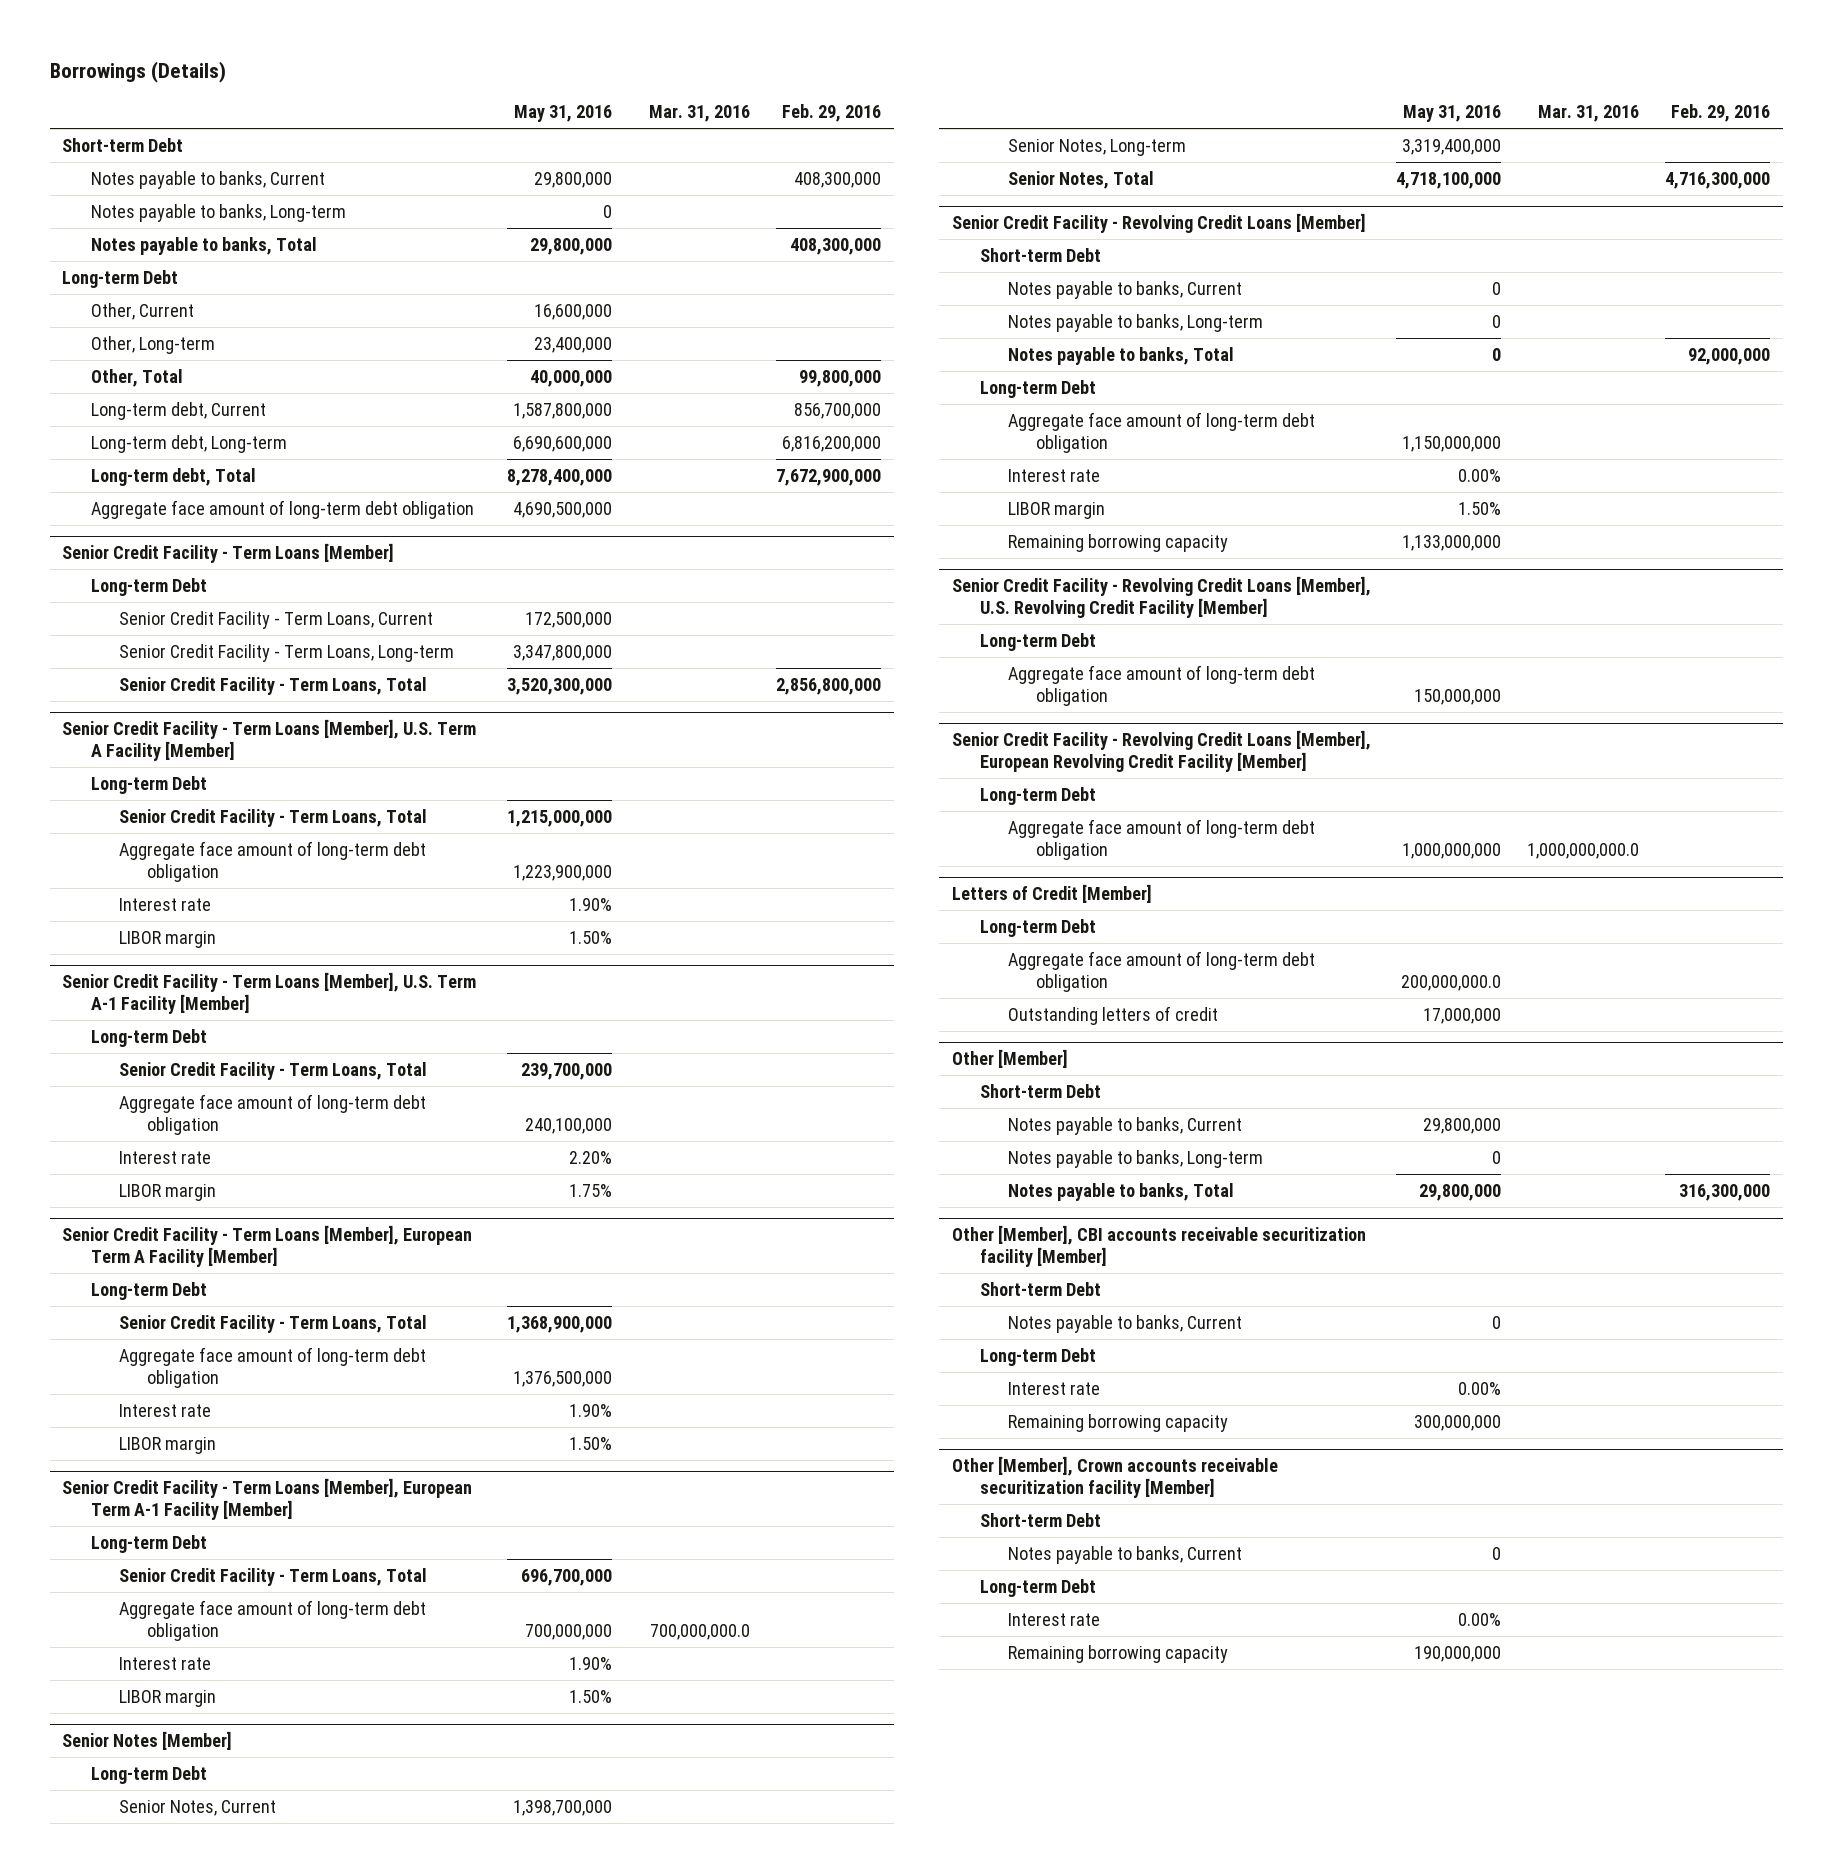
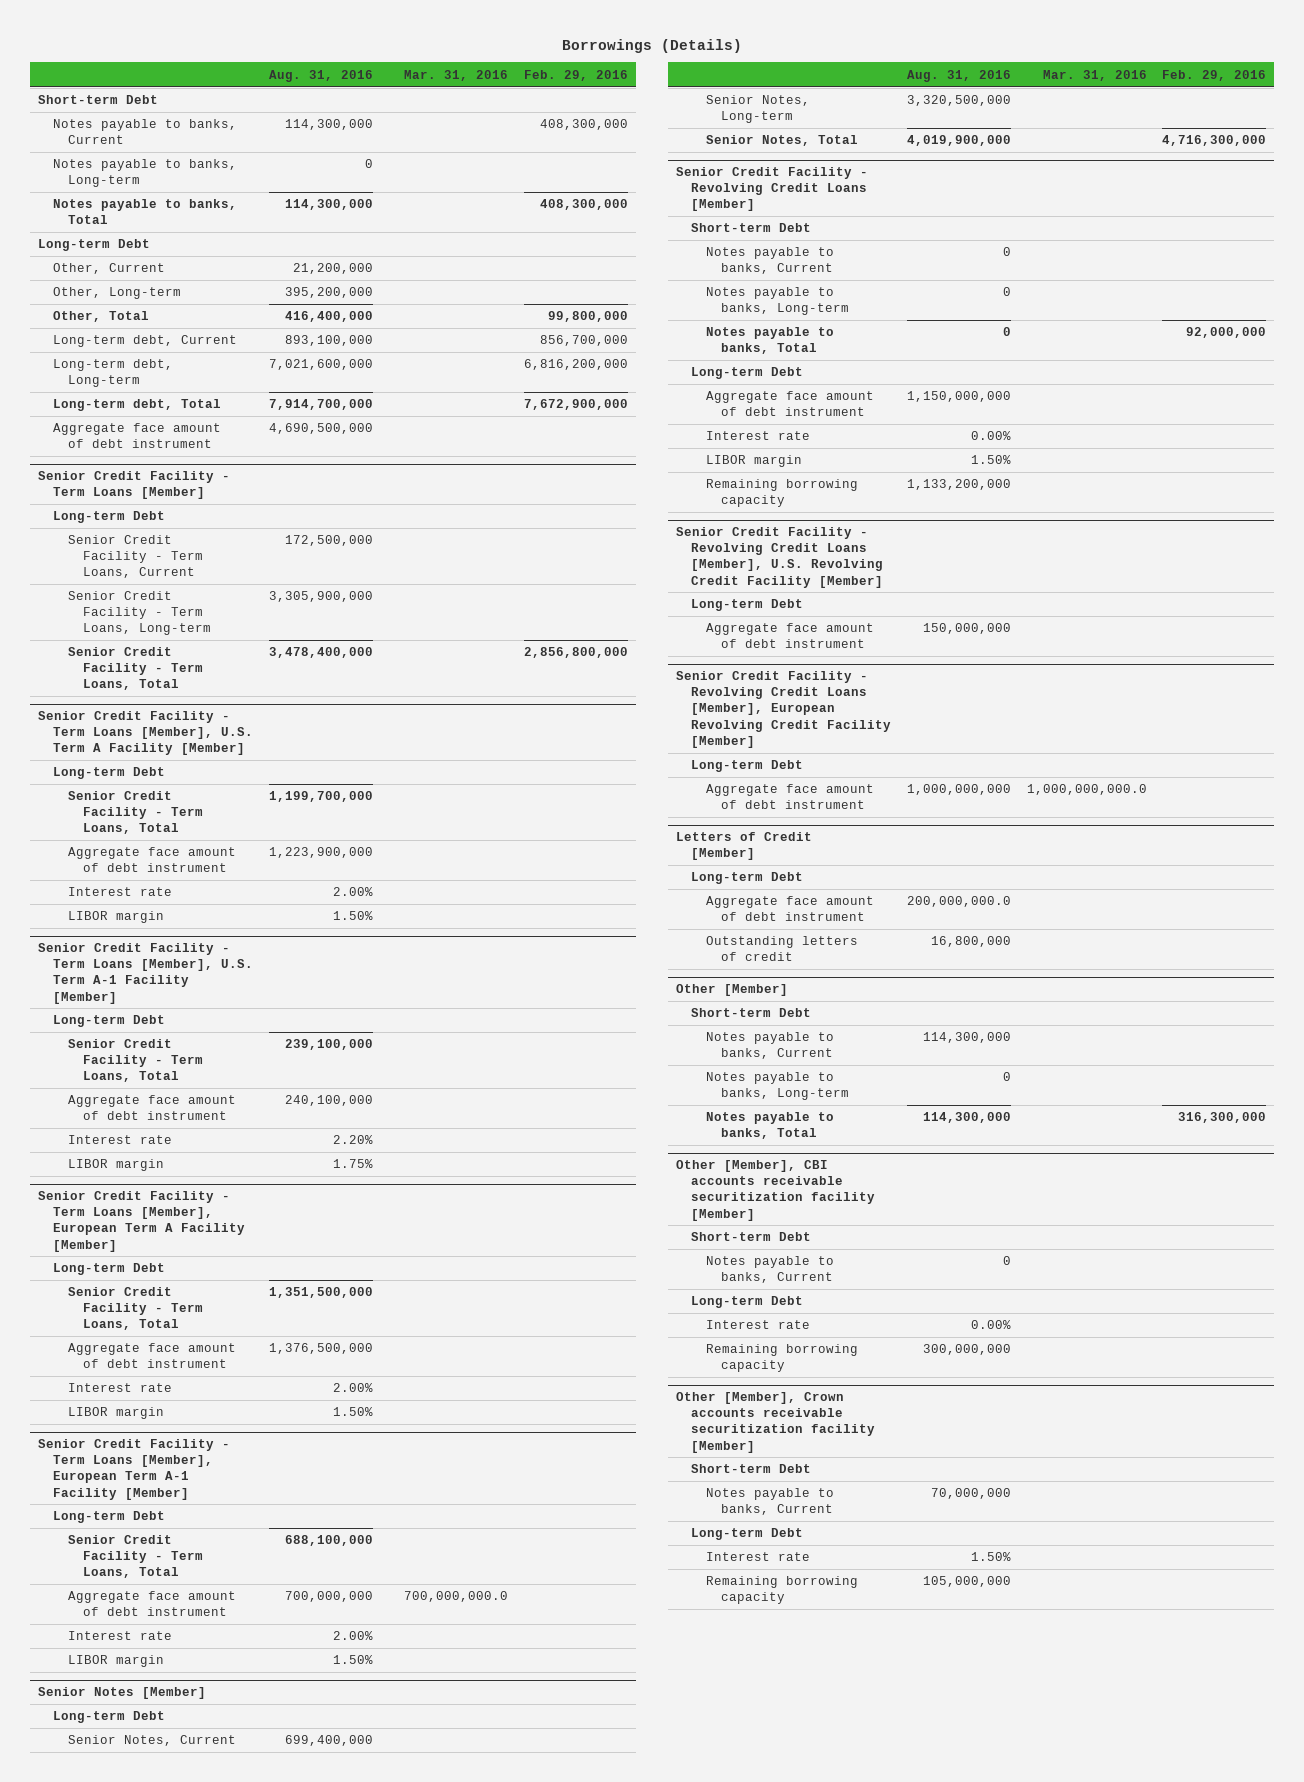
- | May 31, 2016 | Mar. 31, 2016 | Feb. 29, 2016
+ | Aug. 31, 2016 | Mar. 31, 2016 | Feb. 29, 2016
- Aggregate face amount of long-term debt obligation | 4,690,500,000 | |
+ Aggregate face amount of debt instrument | 4,690,500,000 | |
@ Senior Credit Facility - Term Loans [Member], U.S. Term A Facility [Member]
- Aggregate face amount of long-term debt obligation | 1,223,900,000 | |
+ Aggregate face amount of debt instrument | 1,223,900,000 | |
@ Senior Credit Facility - Term Loans [Member], U.S. Term A-1 Facility [Member]
- Aggregate face amount of long-term debt obligation | 240,100,000 | |
+ Aggregate face amount of debt instrument | 240,100,000 | |
@ Senior Credit Facility - Term Loans [Member], European Term A Facility [Member]
- Aggregate face amount of long-term debt obligation | 1,376,500,000 | |
+ Aggregate face amount of debt instrument | 1,376,500,000 | |
@ Senior Credit Facility - Term Loans [Member], European Term A-1 Facility [Member]
- Aggregate face amount of long-term debt obligation | 700,000,000 | 700,000,000.0 |
+ Aggregate face amount of debt instrument | 700,000,000 | 700,000,000.0 |
@ Senior Credit Facility - Revolving Credit Loans [Member]
- Aggregate face amount of long-term debt obligation | 1,150,000,000 | |
+ Aggregate face amount of debt instrument | 1,150,000,000 | |
@ Senior Credit Facility - Revolving Credit Loans [Member], U.S. Revolving Credit Facility [Member]
- Aggregate face amount of long-term debt obligation | 150,000,000 | |
+ Aggregate face amount of debt instrument | 150,000,000 | |
@ Senior Credit Facility - Revolving Credit Loans [Member], European Revolving Credit Facility [Member]
- Aggregate face amount of long-term debt obligation | 1,000,000,000 | 1,000,000,000.0 |
+ Aggregate face amount of debt instrument | 1,000,000,000 | 1,000,000,000.0 |
@ Letters of Credit [Member]
- Aggregate face amount of long-term debt obligation | 200,000,000.0 | |
+ Aggregate face amount of debt instrument | 200,000,000.0 | |

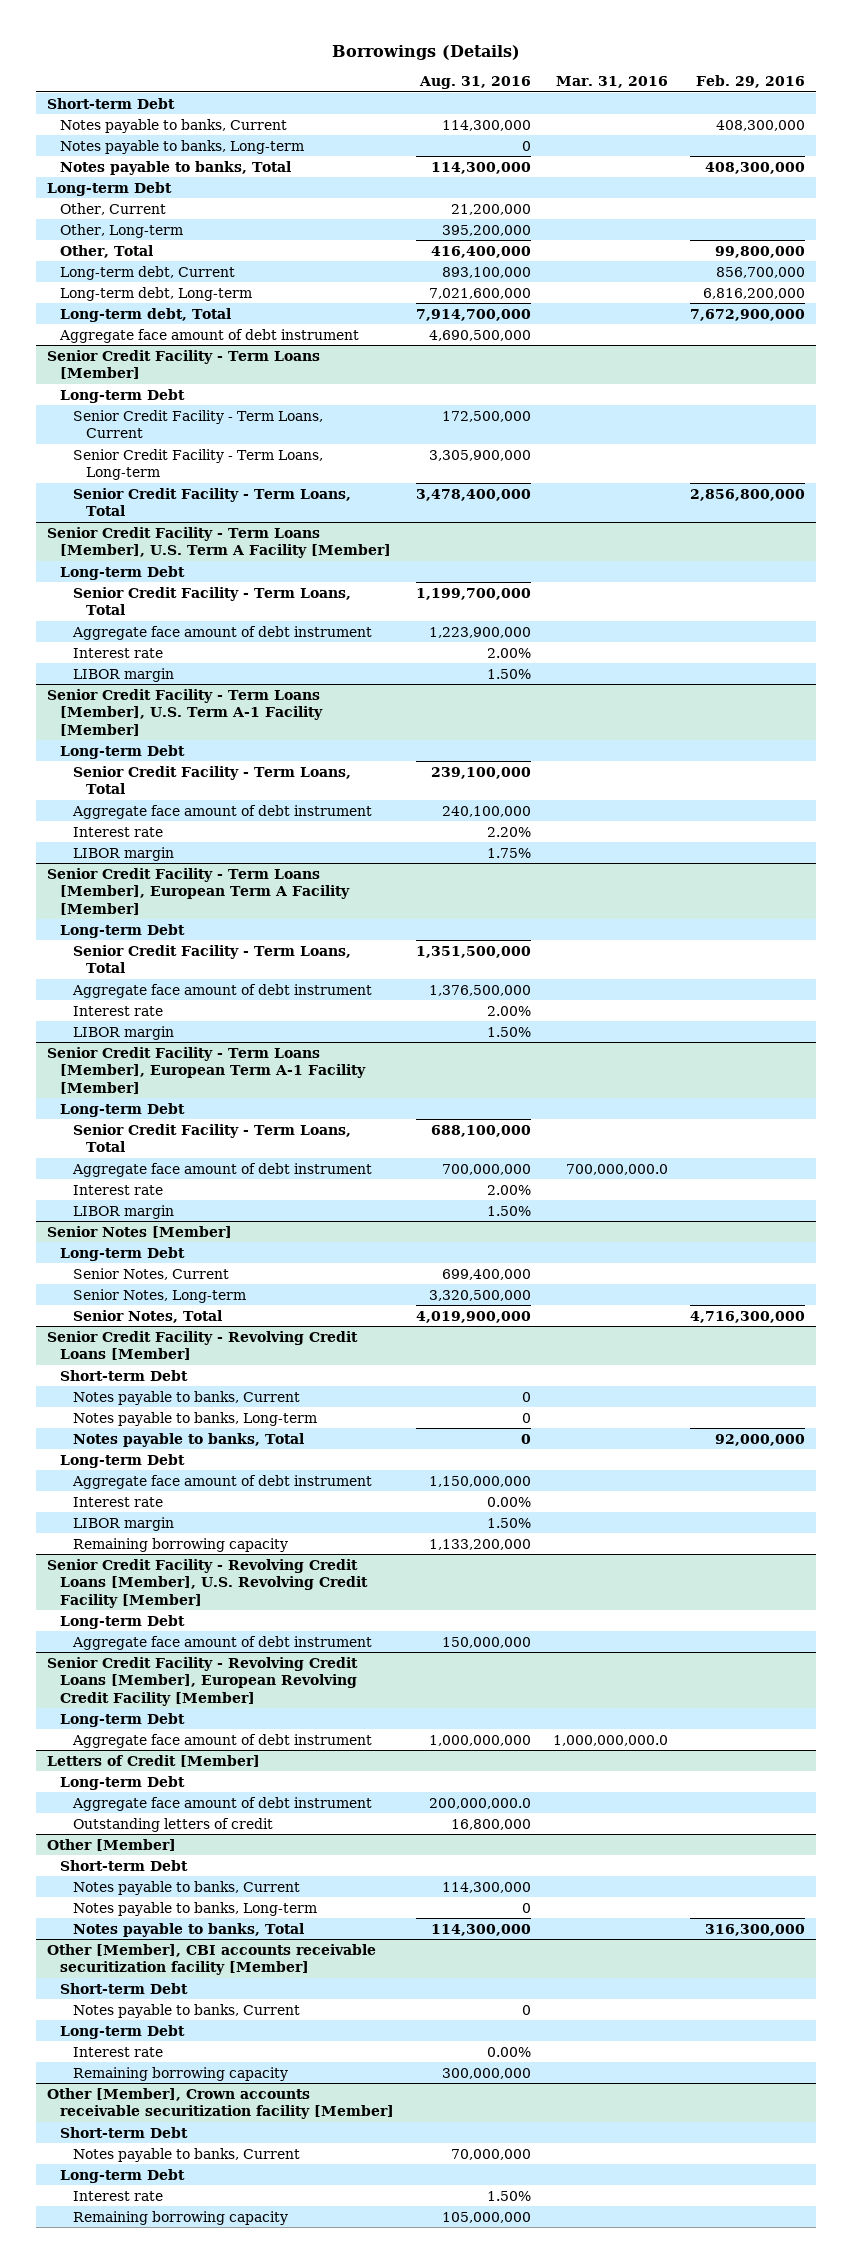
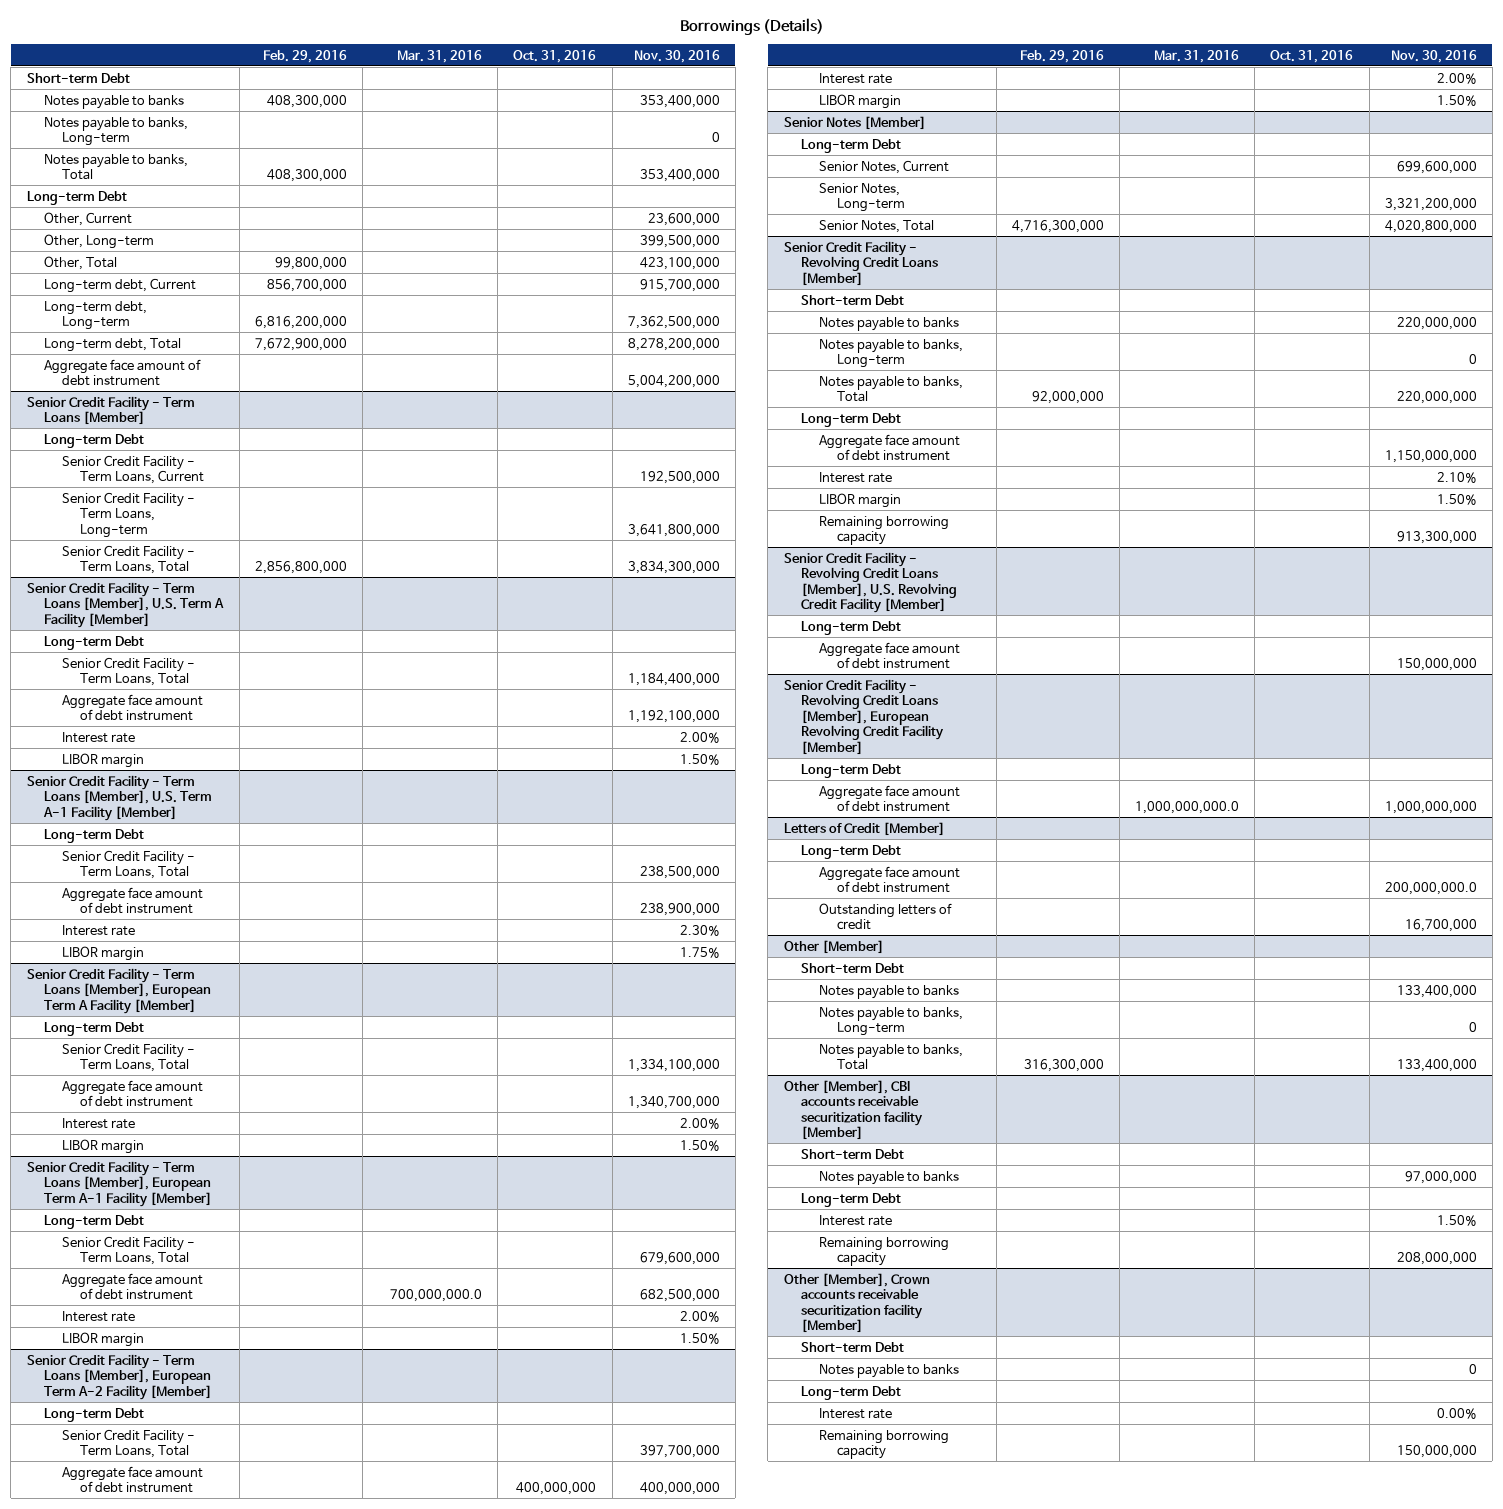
- | Aug. 31, 2016 | Mar. 31, 2016 | Feb. 29, 2016
+ | Feb. 29, 2016 | Mar. 31, 2016 | Oct. 31, 2016 | Nov. 30, 2016
- Notes payable to banks, Current | 114,300,000 | | 408,300,000
+ Notes payable to banks | 408,300,000 | | | 353,400,000
+ Senior Credit Facility - Term Loans [Member], European Term A-2 Facility [Member]
+ Long-term Debt
+ Senior Credit Facility - Term Loans, Total | | | | 397,700,000
+ Aggregate face amount of debt instrument | | | 400,000,000 | 400,000,000
+ Interest rate | | | | 2.00%
+ LIBOR margin | | | | 1.50%
@ Senior Credit Facility - Revolving Credit Loans [Member]
- Notes payable to banks, Current | 0 | |
+ Notes payable to banks | | | | 220,000,000
@ Other [Member]
- Notes payable to banks, Current | 114,300,000 | |
+ Notes payable to banks | | | | 133,400,000
@ Other [Member], CBI accounts receivable securitization facility [Member]
- Notes payable to banks, Current | 0 | |
+ Notes payable to banks | | | | 97,000,000
@ Other [Member], Crown accounts receivable securitization facility [Member]
- Notes payable to banks, Current | 70,000,000 | |
+ Notes payable to banks | | | | 0

